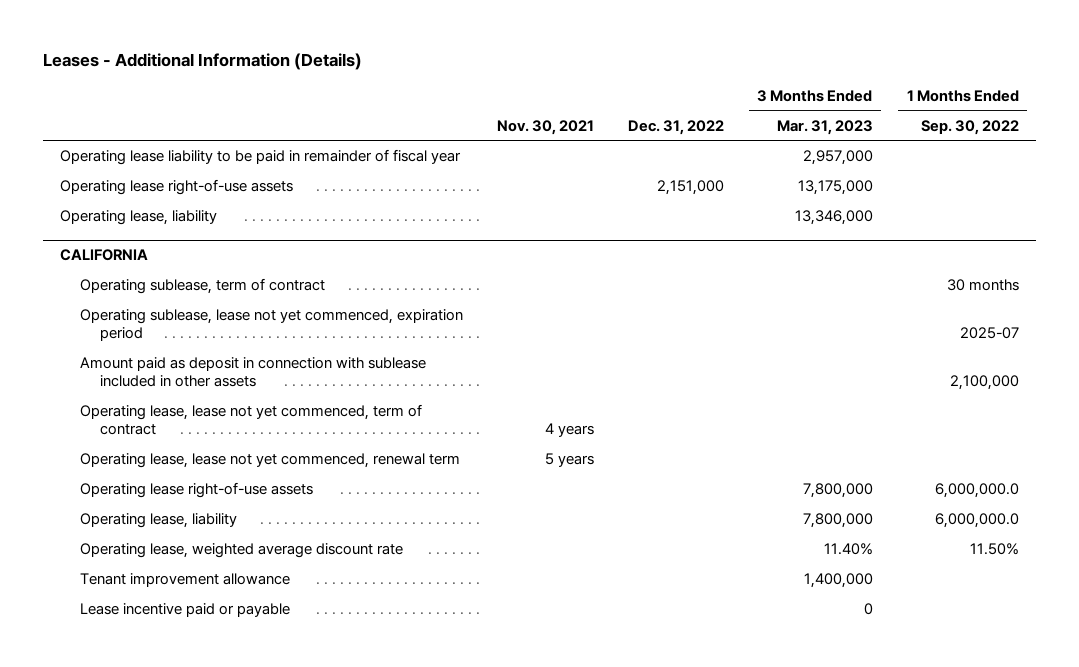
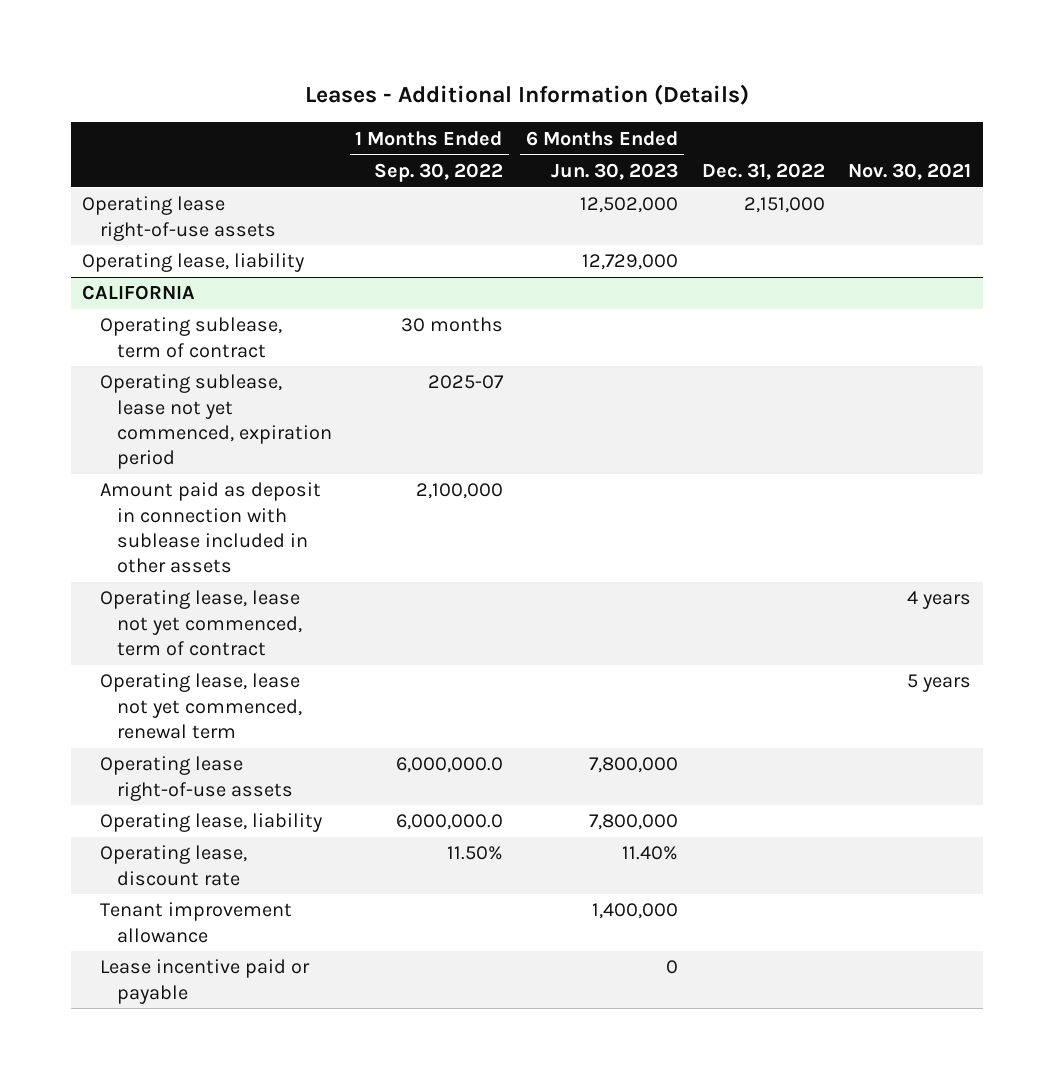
- | Nov. 30, 2021 | Dec. 31, 2022 | 3 Months Ended Mar. 31, 2023 | 1 Months Ended Sep. 30, 2022
+ | 1 Months Ended Sep. 30, 2022 | 6 Months Ended Jun. 30, 2023 | Dec. 31, 2022 | Nov. 30, 2021
- Operating lease liability to be paid in remainder of fiscal year | | | 2,957,000 |
@ CALIFORNIA
- Operating lease, weighted average discount rate | | | 11.40% | 11.50%
+ Operating lease, discount rate | 11.50% | 11.40% | |

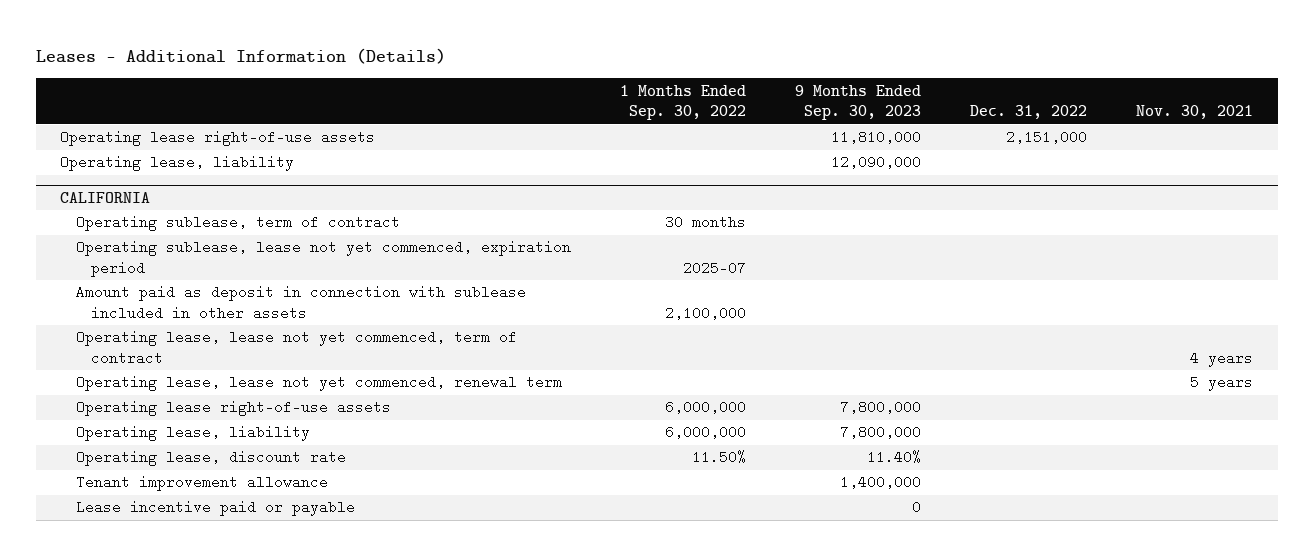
- | 1 Months Ended Sep. 30, 2022 | 6 Months Ended Jun. 30, 2023 | Dec. 31, 2022 | Nov. 30, 2021
+ | 1 Months Ended Sep. 30, 2022 | 9 Months Ended Sep. 30, 2023 | Dec. 31, 2022 | Nov. 30, 2021
@ CALIFORNIA
- Operating lease right-of-use assets | 6,000,000.0 | 7,800,000 | |
- Operating lease, liability | 6,000,000.0 | 7,800,000 | |
+ Operating lease right-of-use assets | 6,000,000 | 7,800,000 | |
+ Operating lease, liability | 6,000,000 | 7,800,000 | |

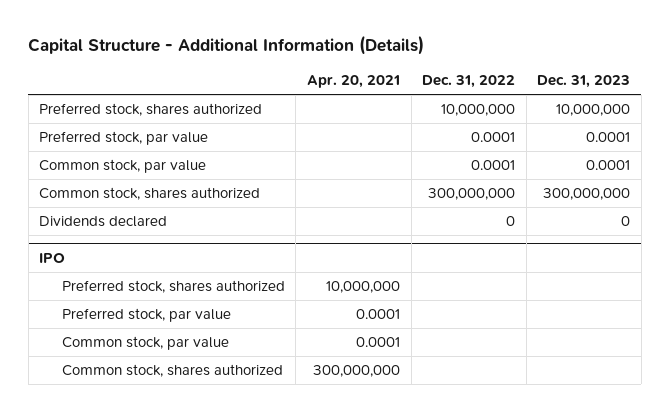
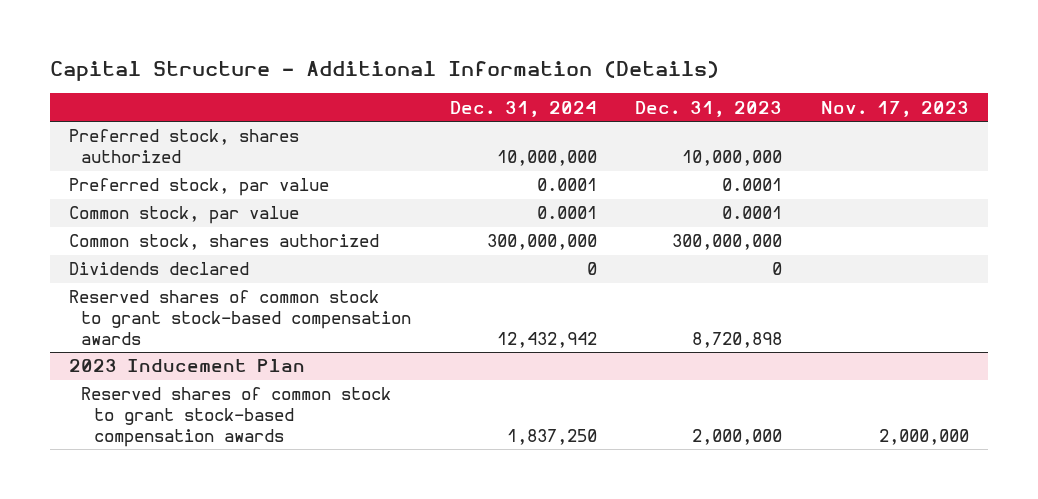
- | Apr. 20, 2021 | Dec. 31, 2022 | Dec. 31, 2023
+ | Dec. 31, 2024 | Dec. 31, 2023 | Nov. 17, 2023
- IPO
- Preferred stock, shares authorized | 10,000,000 | |
- Preferred stock, par value | 0.0001 | |
- Common stock, par value | 0.0001 | |
- Common stock, shares authorized | 300,000,000 | |
+ Reserved shares of common stock to grant stock-based compensation awards | 12,432,942 | 8,720,898 |
+ 2023 Inducement Plan
+ Reserved shares of common stock to grant stock-based compensation awards | 1,837,250 | 2,000,000 | 2,000,000

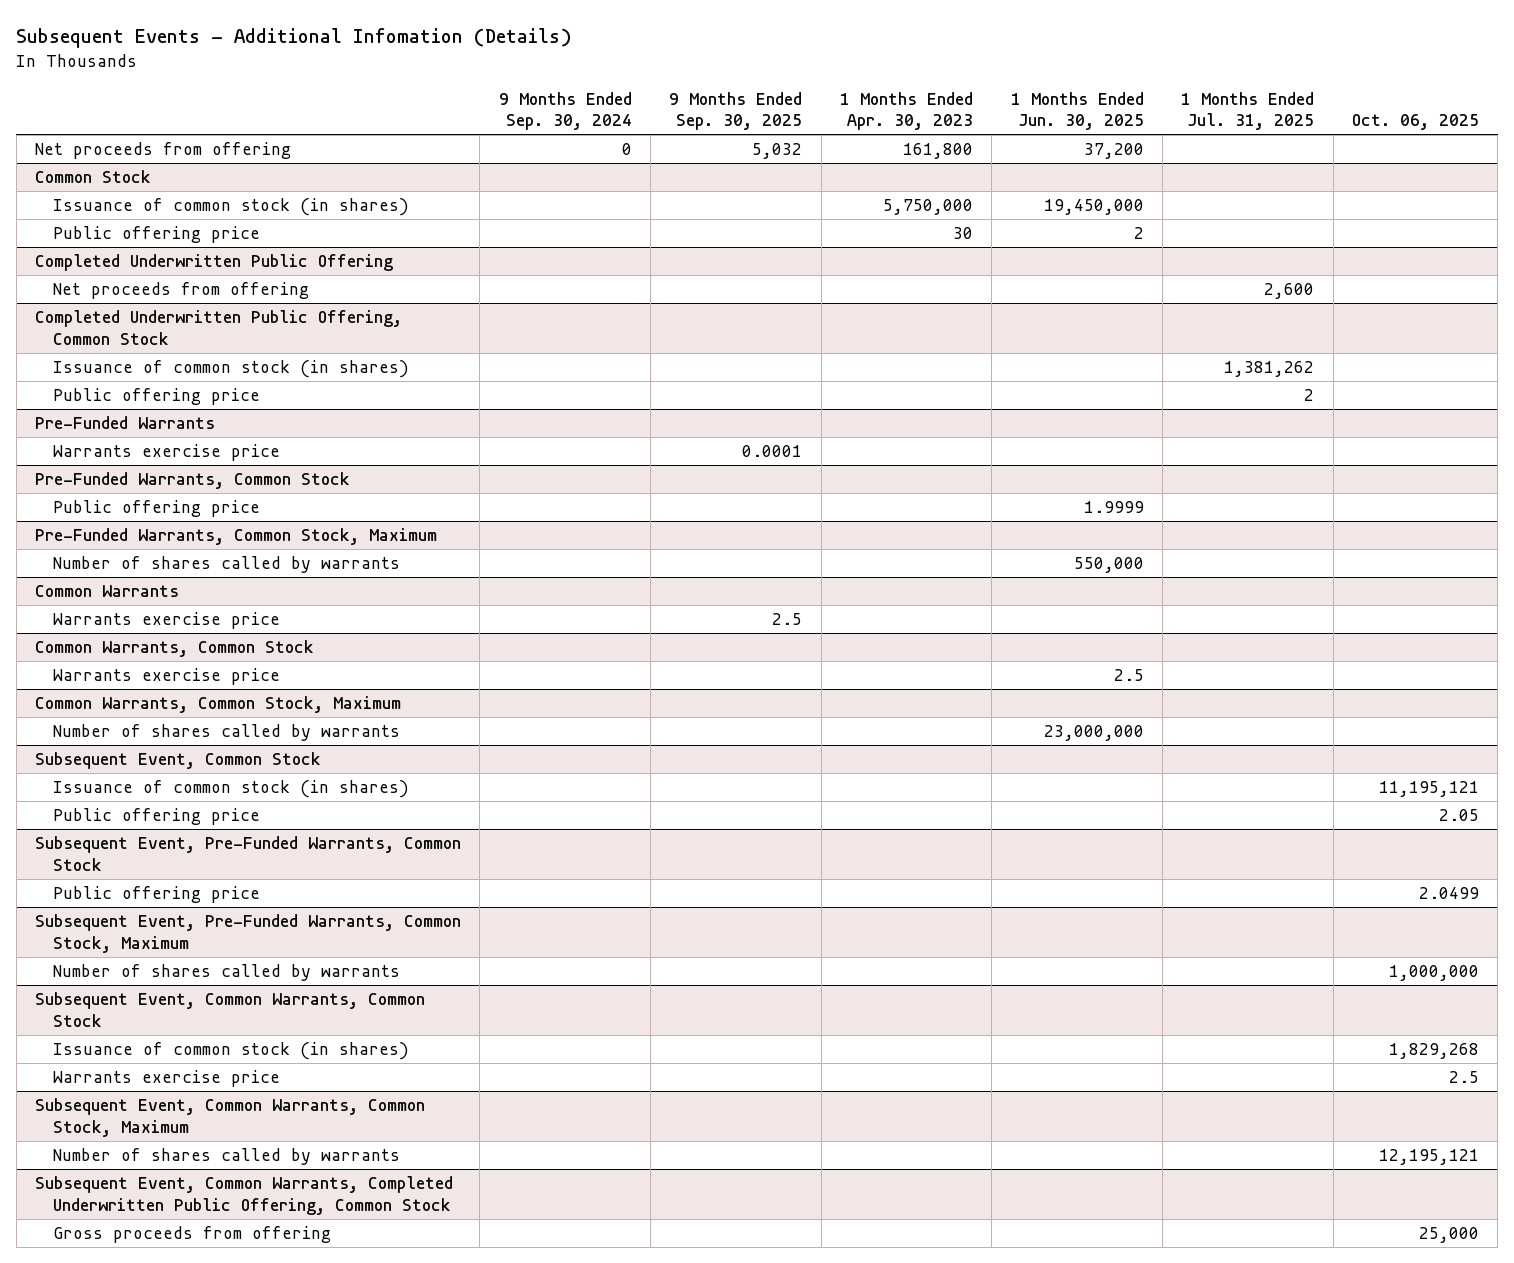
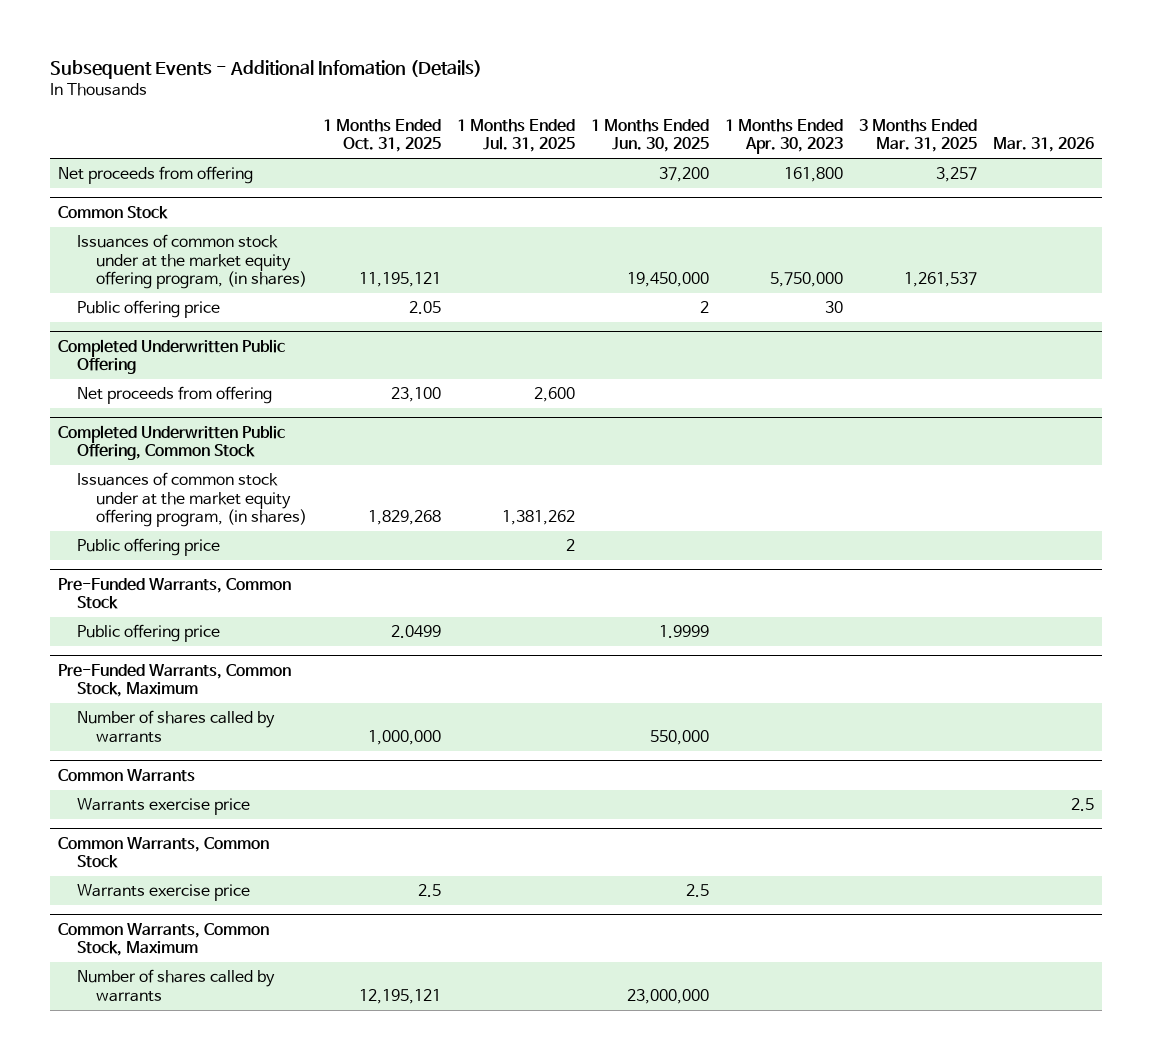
- | 9 Months Ended Sep. 30, 2024 | 9 Months Ended Sep. 30, 2025 | 1 Months Ended Apr. 30, 2023 | 1 Months Ended Jun. 30, 2025 | 1 Months Ended Jul. 31, 2025 | Oct. 06, 2025
+ | 1 Months Ended Oct. 31, 2025 | 1 Months Ended Jul. 31, 2025 | 1 Months Ended Jun. 30, 2025 | 1 Months Ended Apr. 30, 2023 | 3 Months Ended Mar. 31, 2025 | Mar. 31, 2026
@ Common Stock
- Issuance of common stock (in shares) | | | 5,750,000 | 19,450,000 | |
+ Issuances of common stock under at the market equity offering program, (in shares) | 11,195,121 | | 19,450,000 | 5,750,000 | 1,261,537 |
@ Completed Underwritten Public Offering, Common Stock
- Issuance of common stock (in shares) | | | | | 1,381,262 |
+ Issuances of common stock under at the market equity offering program, (in shares) | 1,829,268 | 1,381,262 | | | |
- Pre-Funded Warrants
- Warrants exercise price | | 0.0001 | | | |
- Subsequent Event, Common Stock
- Issuance of common stock (in shares) | | | | | | 11,195,121
- Public offering price | | | | | | 2.05
- Subsequent Event, Pre-Funded Warrants, Common Stock
- Public offering price | | | | | | 2.0499
- Subsequent Event, Pre-Funded Warrants, Common Stock, Maximum
- Number of shares called by warrants | | | | | | 1,000,000
- Subsequent Event, Common Warrants, Common Stock
- Issuance of common stock (in shares) | | | | | | 1,829,268
- Warrants exercise price | | | | | | 2.5
- Subsequent Event, Common Warrants, Common Stock, Maximum
- Number of shares called by warrants | | | | | | 12,195,121
- Subsequent Event, Common Warrants, Completed Underwritten Public Offering, Common Stock
- Gross proceeds from offering | | | | | | 25,000

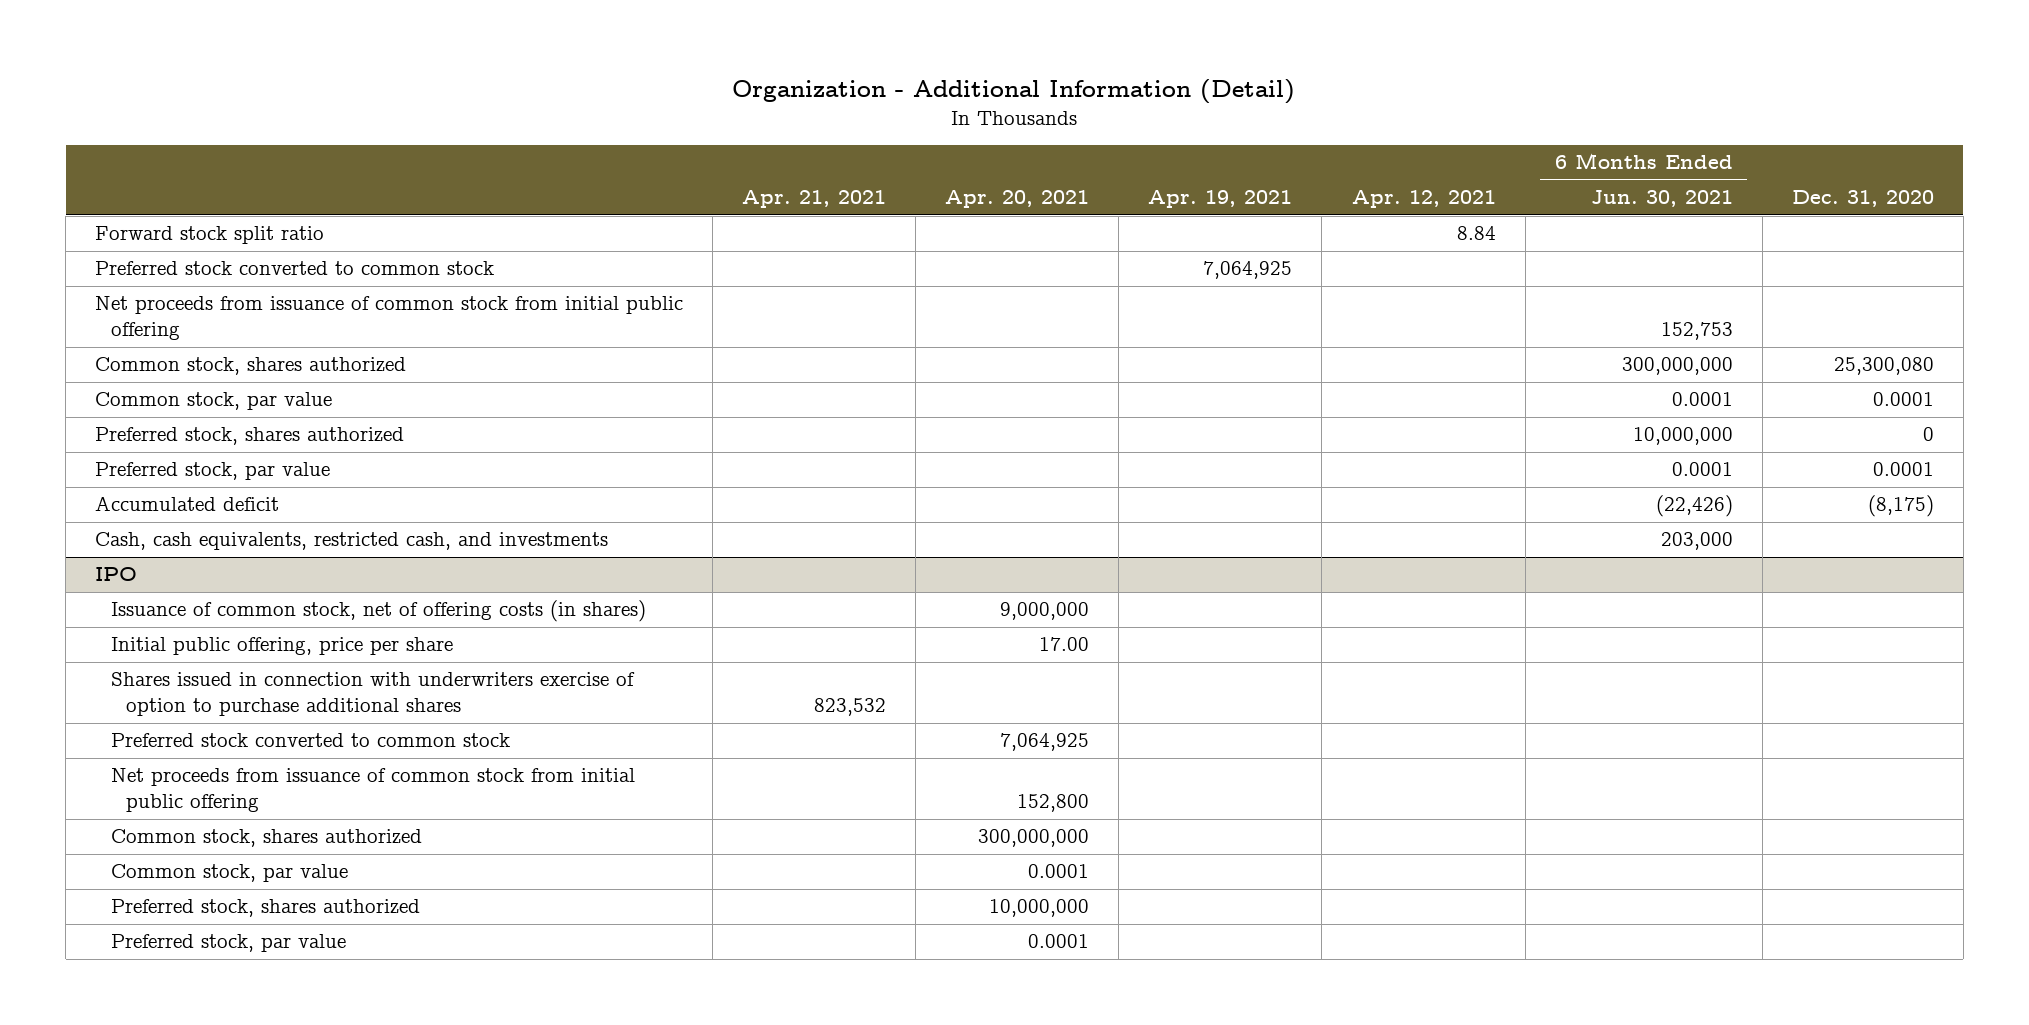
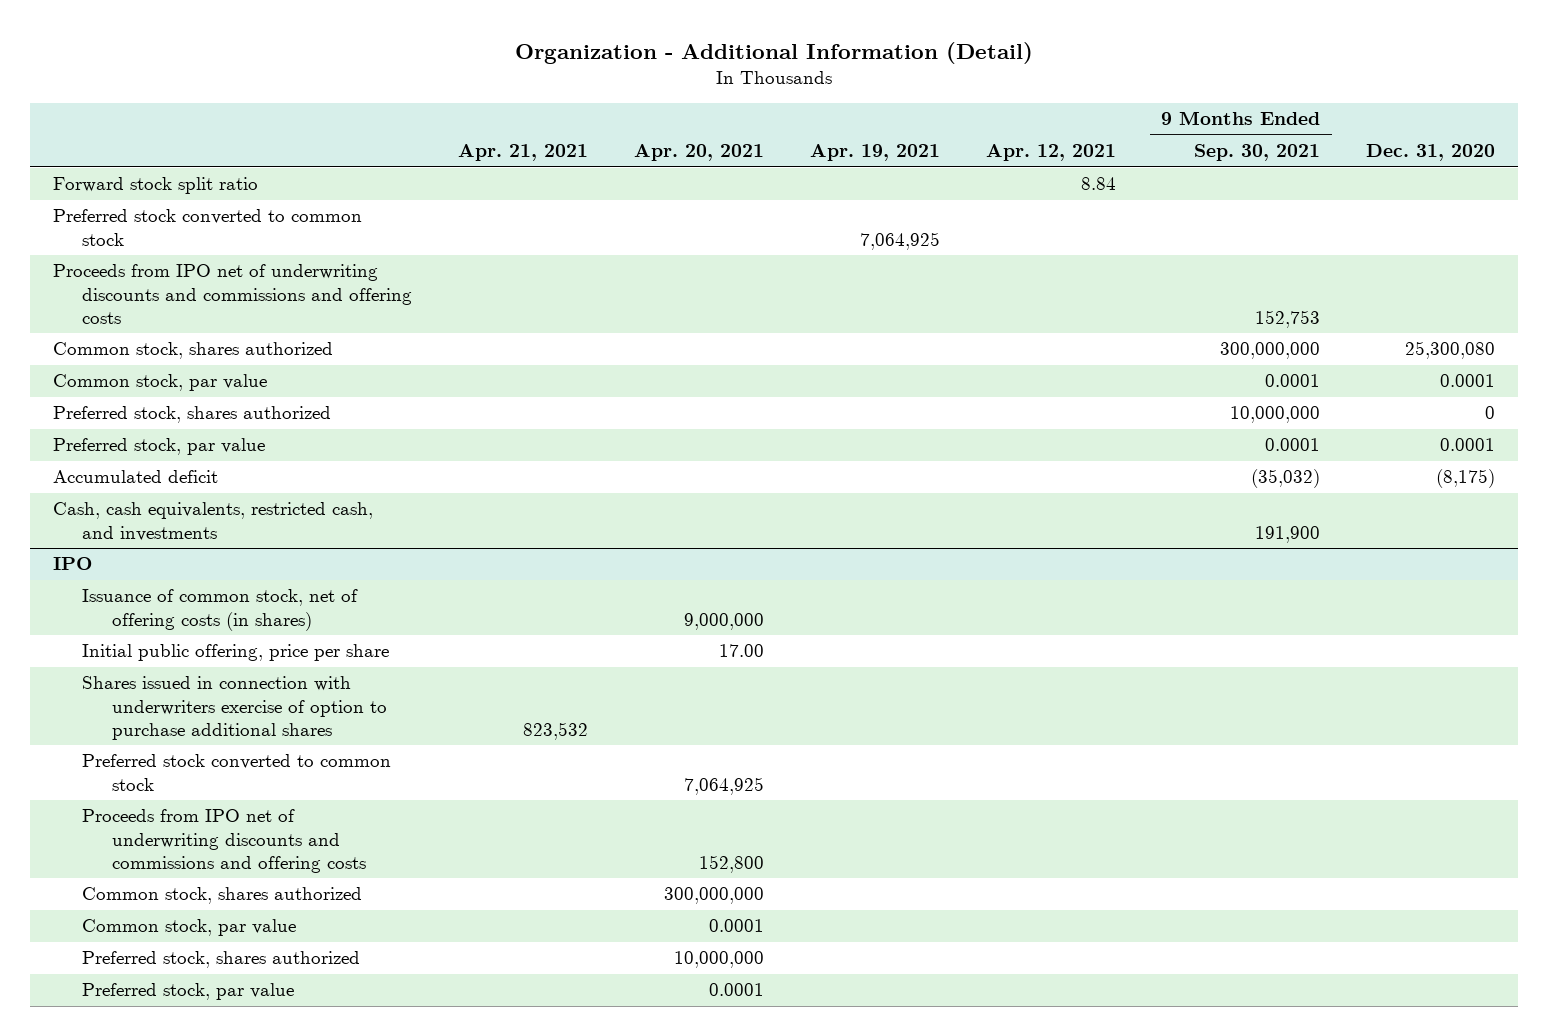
- | Apr. 21, 2021 | Apr. 20, 2021 | Apr. 19, 2021 | Apr. 12, 2021 | 6 Months Ended Jun. 30, 2021 | Dec. 31, 2020
+ | Apr. 21, 2021 | Apr. 20, 2021 | Apr. 19, 2021 | Apr. 12, 2021 | 9 Months Ended Sep. 30, 2021 | Dec. 31, 2020
- Net proceeds from issuance of common stock from initial public offering | | | | | 152,753 |
+ Proceeds from IPO net of underwriting discounts and commissions and offering costs | | | | | 152,753 |
@ IPO
- Net proceeds from issuance of common stock from initial public offering | | 152,800 | | | |
+ Proceeds from IPO net of underwriting discounts and commissions and offering costs | | 152,800 | | | |

